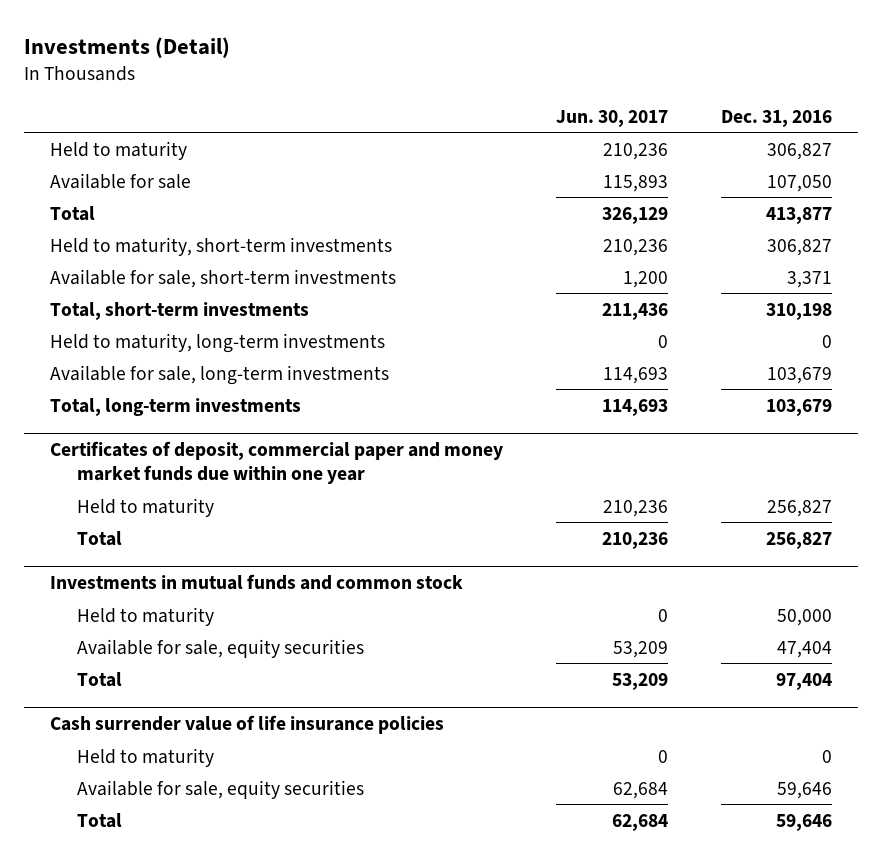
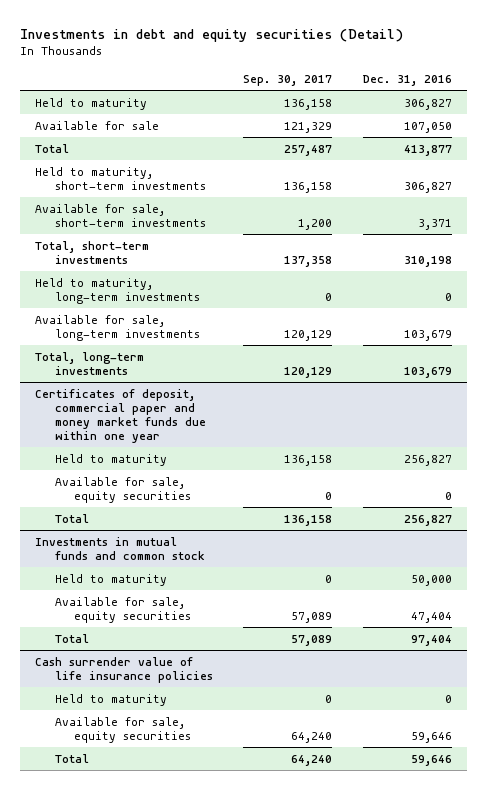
- Investments (Detail)
+ Investments in debt and equity securities (Detail)
- | Jun. 30, 2017 | Dec. 31, 2016
+ | Sep. 30, 2017 | Dec. 31, 2016
@ Certificates of deposit, commercial paper and money market funds due within one year
+ Available for sale, equity securities | 0 | 0

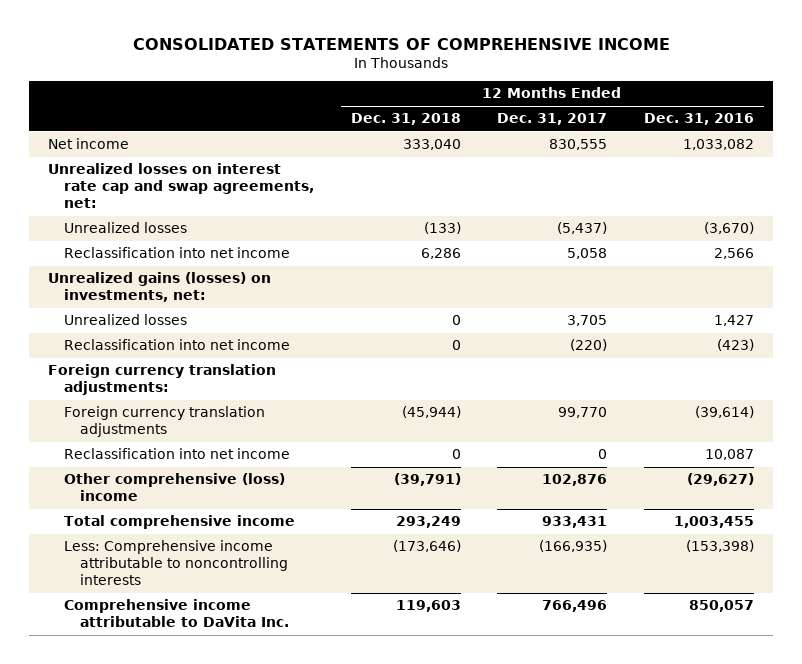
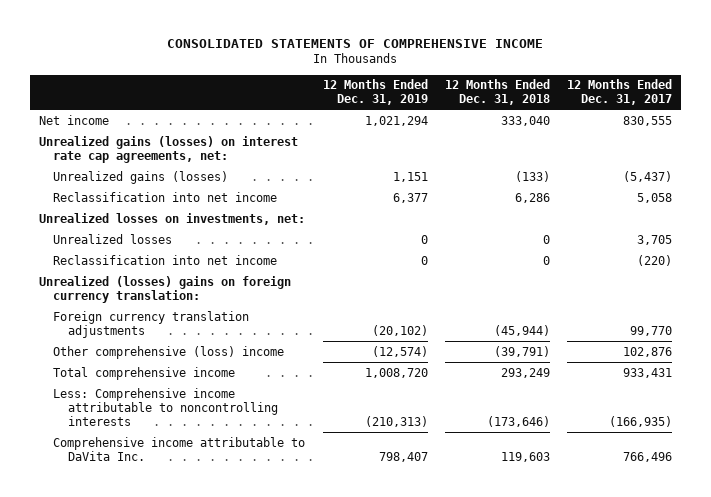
- | 12 Months Ended Dec. 31, 2018 | 12 Months Ended Dec. 31, 2017 | 12 Months Ended Dec. 31, 2016
+ | 12 Months Ended Dec. 31, 2019 | 12 Months Ended Dec. 31, 2018 | 12 Months Ended Dec. 31, 2017
- Unrealized losses on interest rate cap and swap agreements, net:
- Unrealized losses | (133) | (5,437) | (3,670)
+ Unrealized gains (losses) on interest rate cap agreements, net:
+ Unrealized gains (losses) | 1,151 | (133) | (5,437)
- Unrealized gains (losses) on investments, net:
+ Unrealized losses on investments, net:
- Foreign currency translation adjustments:
+ Unrealized (losses) gains on foreign currency translation:
- Reclassification into net income | 0 | 0 | 10,087

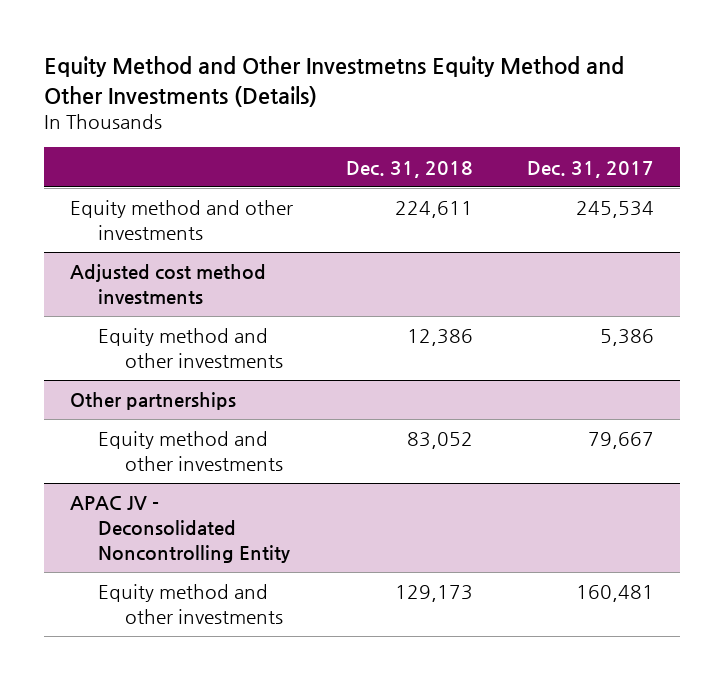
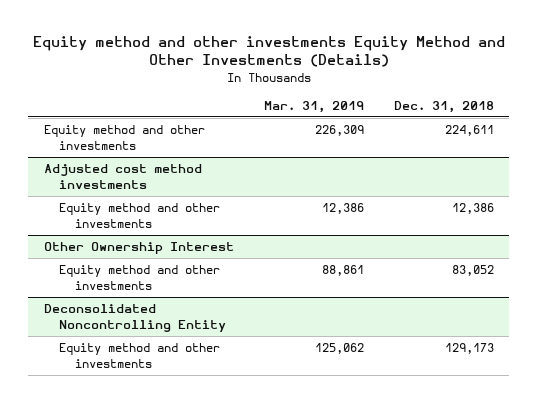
- Equity Method and Other Investmetns Equity Method and Other Investments (Details)
+ Equity method and other investments Equity Method and Other Investments (Details)
- | Dec. 31, 2018 | Dec. 31, 2017
+ | Mar. 31, 2019 | Dec. 31, 2018
- Other partnerships
+ Other Ownership Interest
- APAC JV - Deconsolidated Noncontrolling Entity
+ Deconsolidated Noncontrolling Entity

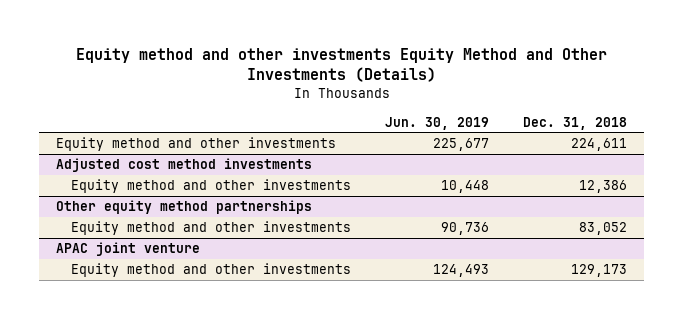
- | Mar. 31, 2019 | Dec. 31, 2018
+ | Jun. 30, 2019 | Dec. 31, 2018
- Other Ownership Interest
+ Other equity method partnerships
- Deconsolidated Noncontrolling Entity
+ APAC joint venture

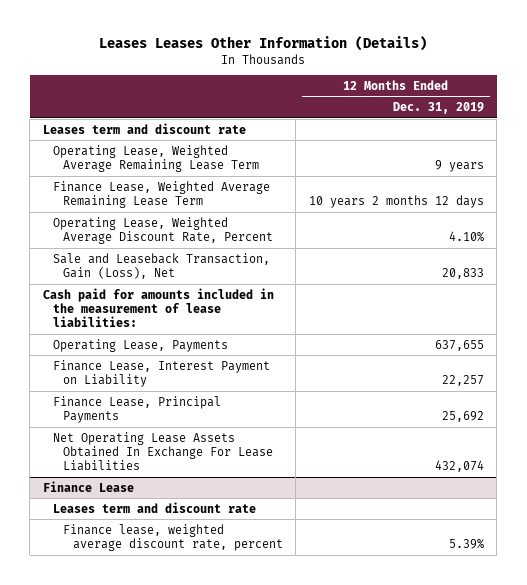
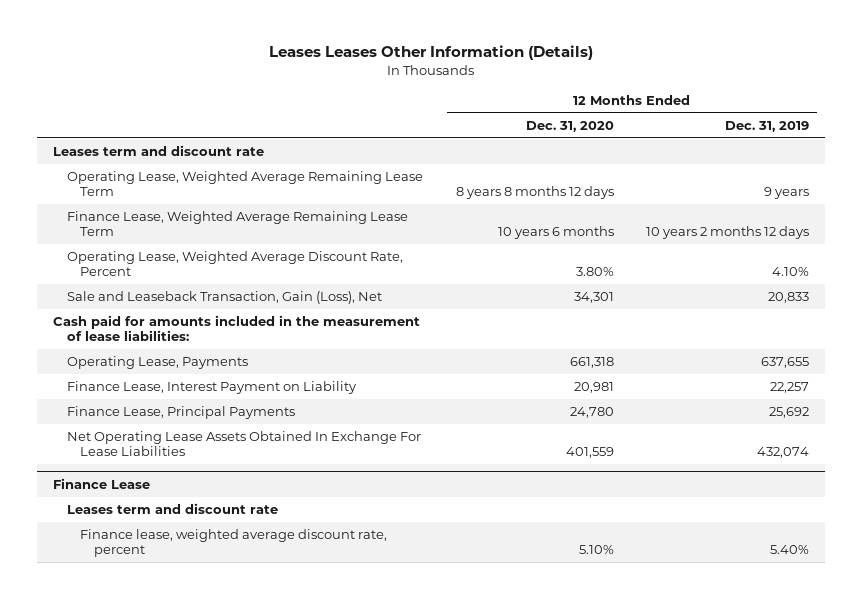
- | 12 Months Ended Dec. 31, 2019
+ | 12 Months Ended Dec. 31, 2020 | 12 Months Ended Dec. 31, 2019
@ Finance Lease
- Finance lease, weighted average discount rate, percent | 5.39%
+ Finance lease, weighted average discount rate, percent | 5.10% | 5.40%

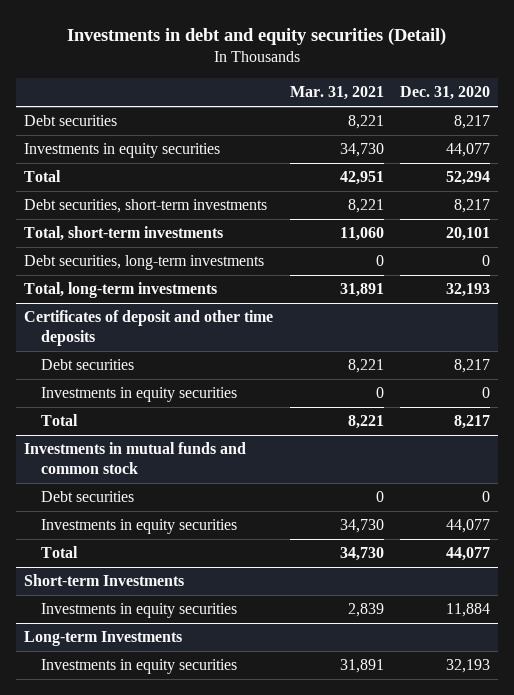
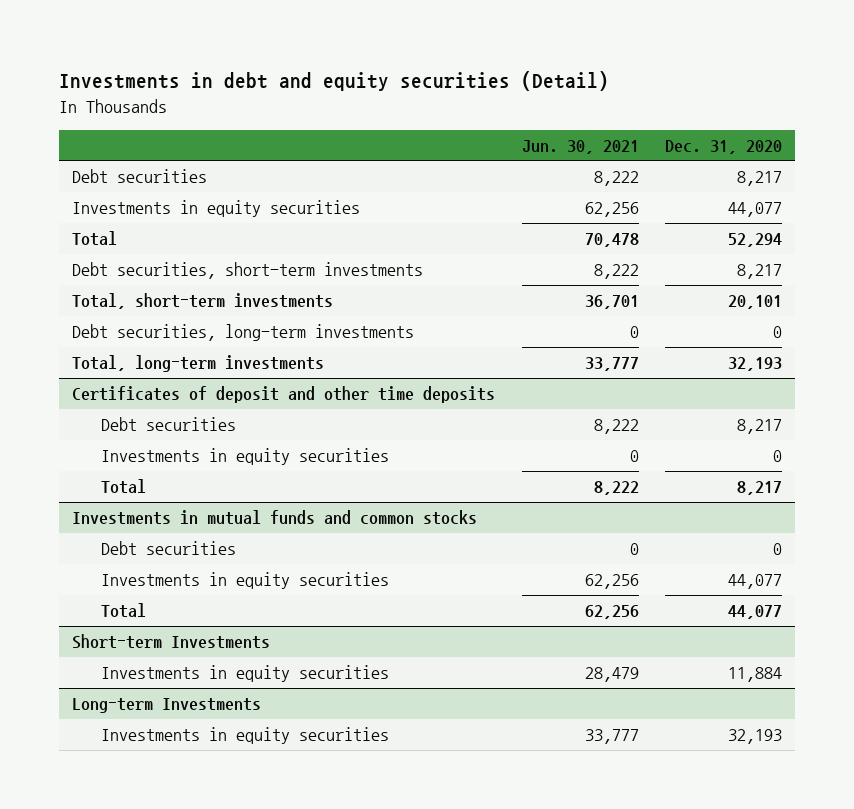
- | Mar. 31, 2021 | Dec. 31, 2020
+ | Jun. 30, 2021 | Dec. 31, 2020
- Investments in mutual funds and common stock
+ Investments in mutual funds and common stocks

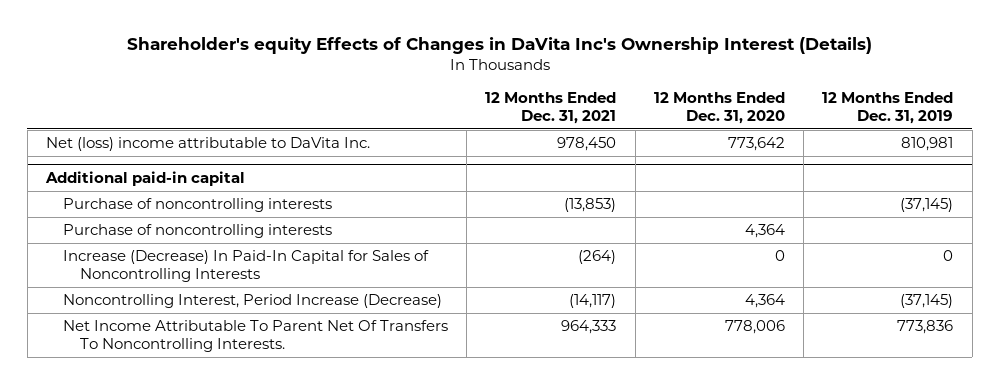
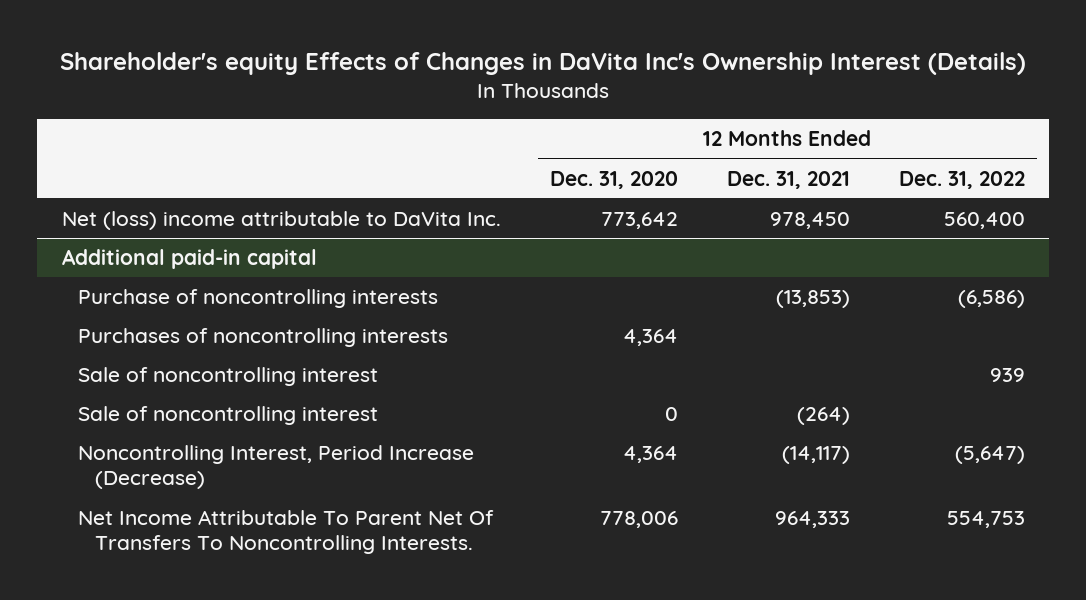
- | 12 Months Ended Dec. 31, 2021 | 12 Months Ended Dec. 31, 2020 | 12 Months Ended Dec. 31, 2019
+ | 12 Months Ended Dec. 31, 2020 | 12 Months Ended Dec. 31, 2021 | 12 Months Ended Dec. 31, 2022
@ Additional paid-in capital
- Purchase of noncontrolling interests | | 4,364 |
- Increase (Decrease) In Paid-In Capital for Sales of Noncontrolling Interests | (264) | 0 | 0
+ Purchases of noncontrolling interests | 4,364 | |
+ Sale of noncontrolling interest | | | 939
+ Sale of noncontrolling interest | 0 | (264) |

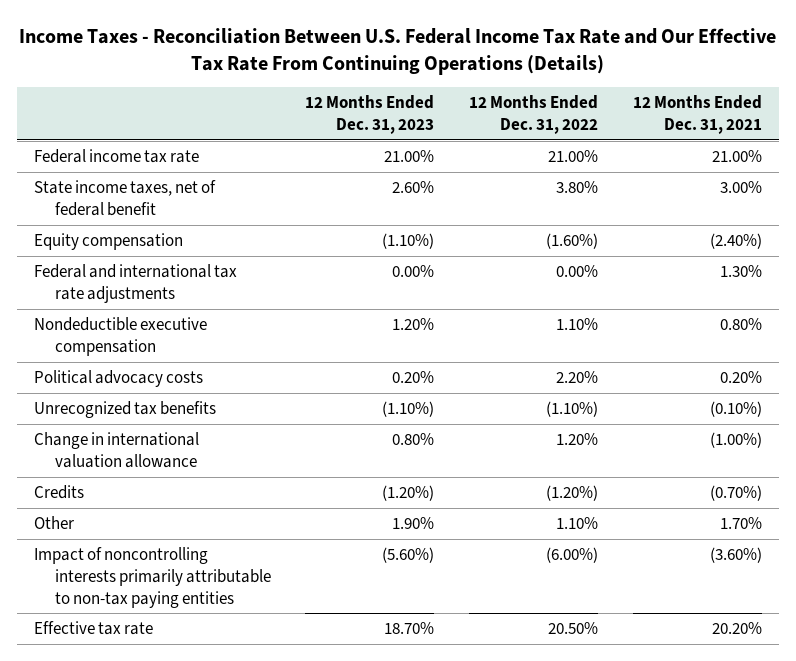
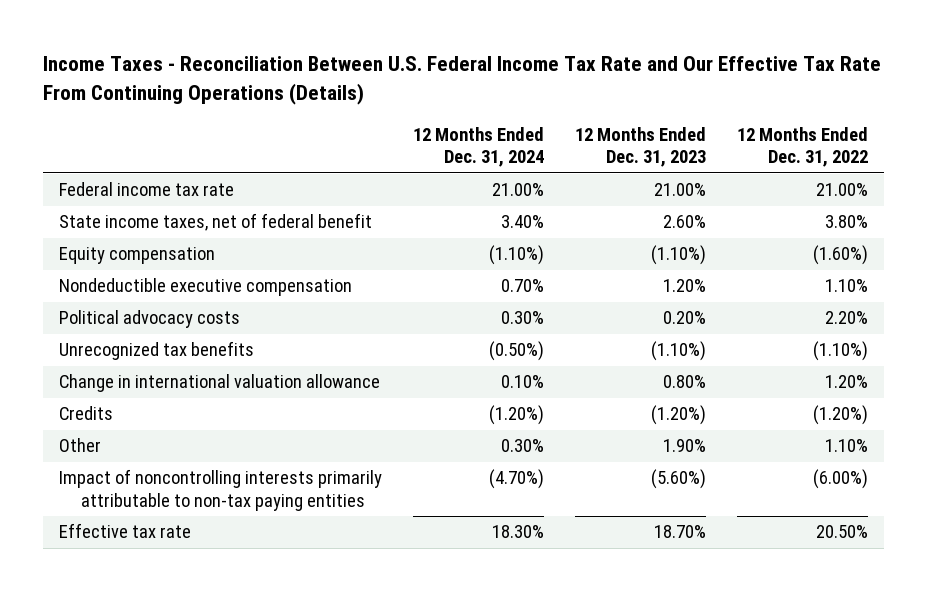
- | 12 Months Ended Dec. 31, 2023 | 12 Months Ended Dec. 31, 2022 | 12 Months Ended Dec. 31, 2021
+ | 12 Months Ended Dec. 31, 2024 | 12 Months Ended Dec. 31, 2023 | 12 Months Ended Dec. 31, 2022
- Federal and international tax rate adjustments | 0.00% | 0.00% | 1.30%

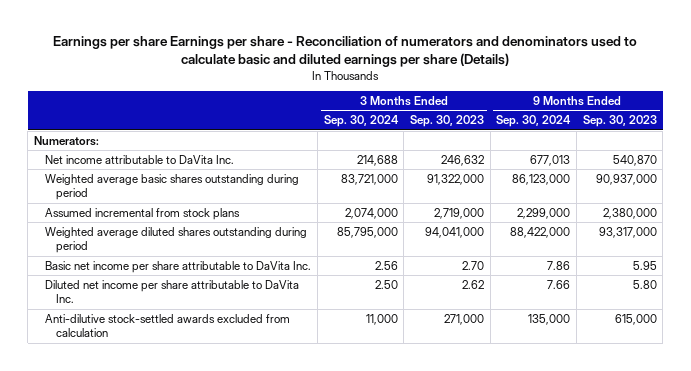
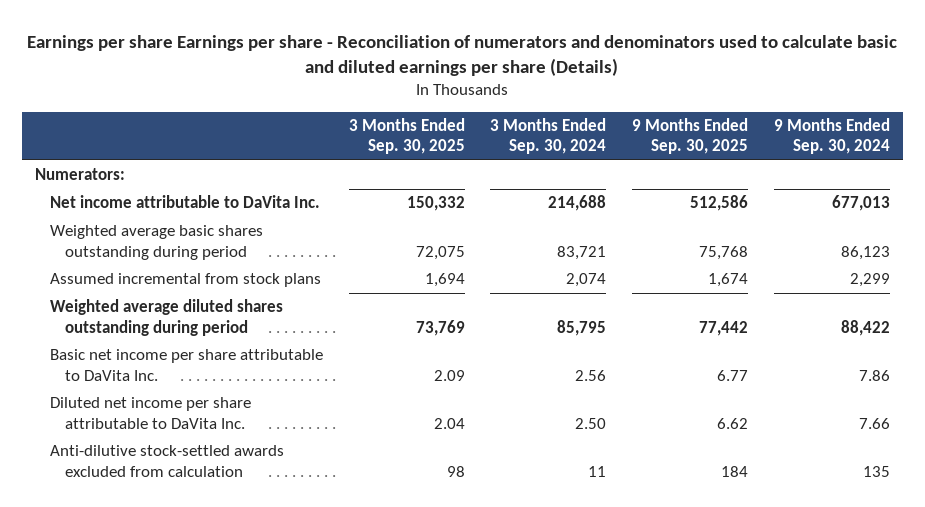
- | 3 Months Ended Sep. 30, 2024 | 3 Months Ended Sep. 30, 2023 | 9 Months Ended Sep. 30, 2024 | 9 Months Ended Sep. 30, 2023
+ | 3 Months Ended Sep. 30, 2025 | 3 Months Ended Sep. 30, 2024 | 9 Months Ended Sep. 30, 2025 | 9 Months Ended Sep. 30, 2024
- Weighted average basic shares outstanding during period | 83,721,000 | 91,322,000 | 86,123,000 | 90,937,000
- Assumed incremental from stock plans | 2,074,000 | 2,719,000 | 2,299,000 | 2,380,000
- Weighted average diluted shares outstanding during period | 85,795,000 | 94,041,000 | 88,422,000 | 93,317,000
+ Weighted average basic shares outstanding during period | 72,075 | 83,721 | 75,768 | 86,123
+ Assumed incremental from stock plans | 1,694 | 2,074 | 1,674 | 2,299
+ Weighted average diluted shares outstanding during period | 73,769 | 85,795 | 77,442 | 88,422
- Anti-dilutive stock-settled awards excluded from calculation | 11,000 | 271,000 | 135,000 | 615,000
+ Anti-dilutive stock-settled awards excluded from calculation | 98 | 11 | 184 | 135

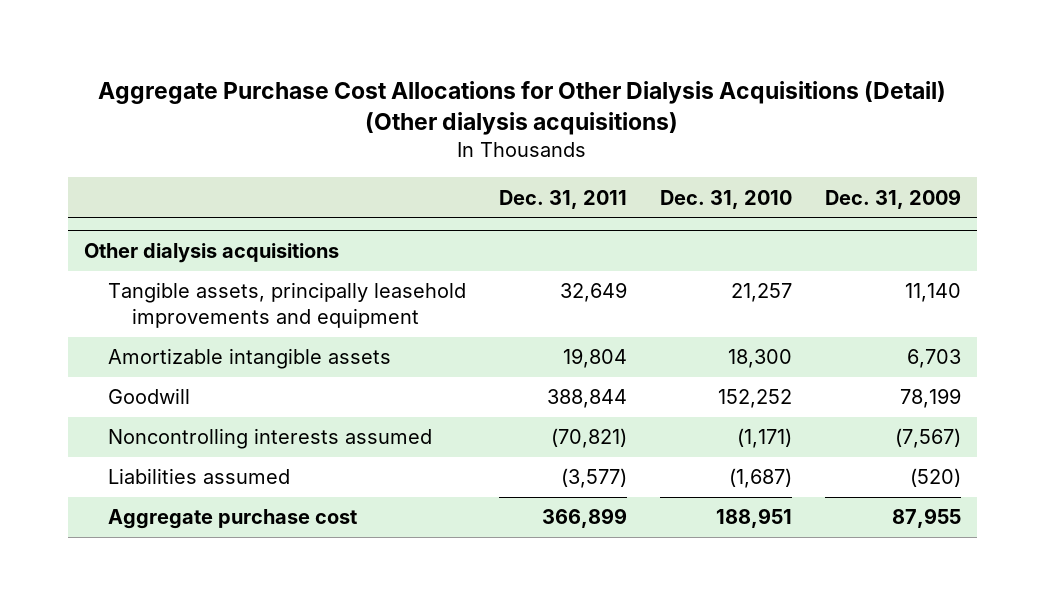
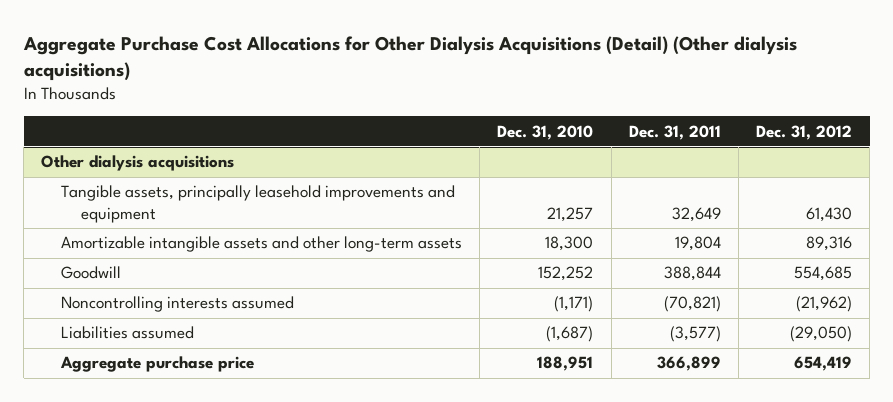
- | Dec. 31, 2011 | Dec. 31, 2010 | Dec. 31, 2009
+ | Dec. 31, 2010 | Dec. 31, 2011 | Dec. 31, 2012
@ Other dialysis acquisitions
- Amortizable intangible assets | 19,804 | 18,300 | 6,703
+ Amortizable intangible assets and other long-term assets | 18,300 | 19,804 | 89,316
- Aggregate purchase cost | 366,899 | 188,951 | 87,955
+ Aggregate purchase price | 188,951 | 366,899 | 654,419

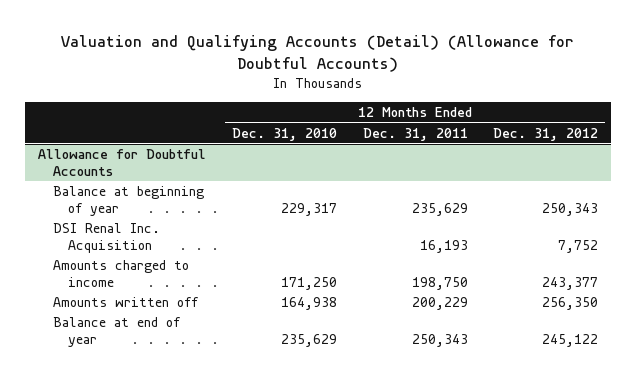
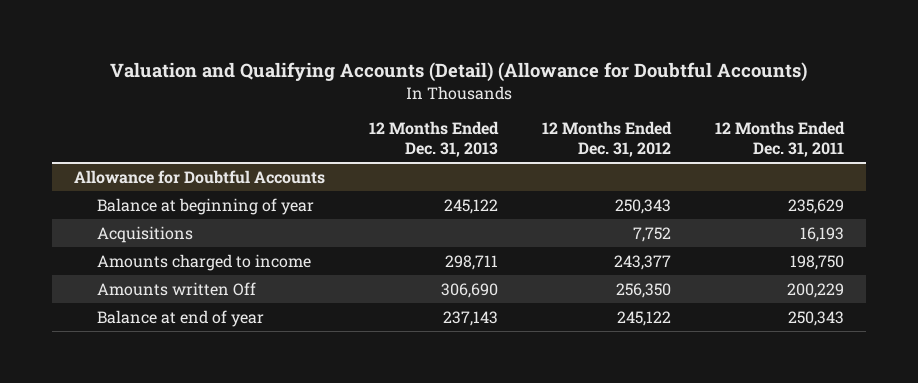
- | 12 Months Ended Dec. 31, 2010 | 12 Months Ended Dec. 31, 2011 | 12 Months Ended Dec. 31, 2012
+ | 12 Months Ended Dec. 31, 2013 | 12 Months Ended Dec. 31, 2012 | 12 Months Ended Dec. 31, 2011
@ Allowance for Doubtful Accounts
- DSI Renal Inc. Acquisition | | 16,193 | 7,752
+ Acquisitions | | 7,752 | 16,193
- Amounts written off | 164,938 | 200,229 | 256,350
+ Amounts written Off | 306,690 | 256,350 | 200,229

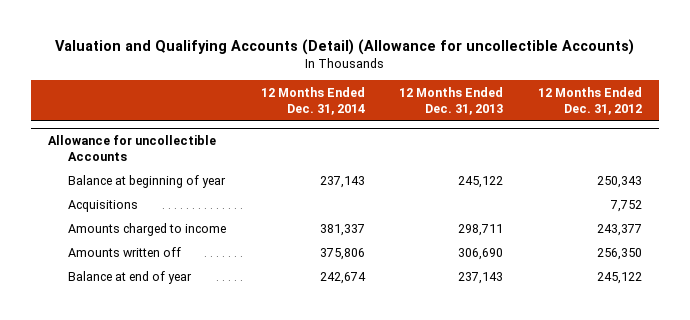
- Valuation and Qualifying Accounts (Detail) (Allowance for Doubtful Accounts)
+ Valuation and Qualifying Accounts (Detail) (Allowance for uncollectible Accounts)
- | 12 Months Ended Dec. 31, 2013 | 12 Months Ended Dec. 31, 2012 | 12 Months Ended Dec. 31, 2011
+ | 12 Months Ended Dec. 31, 2014 | 12 Months Ended Dec. 31, 2013 | 12 Months Ended Dec. 31, 2012
- Allowance for Doubtful Accounts
+ Allowance for uncollectible Accounts
- Amounts written Off | 306,690 | 256,350 | 200,229
+ Amounts written off | 375,806 | 306,690 | 256,350

